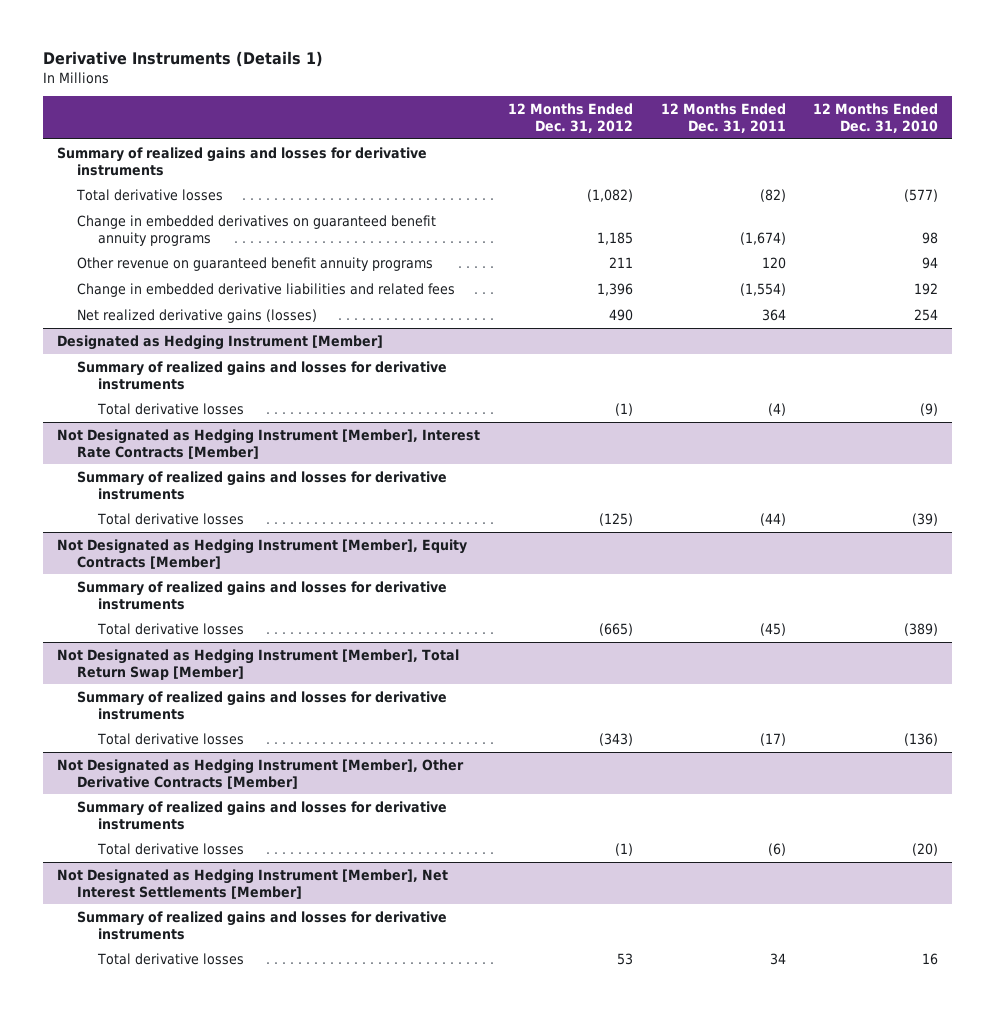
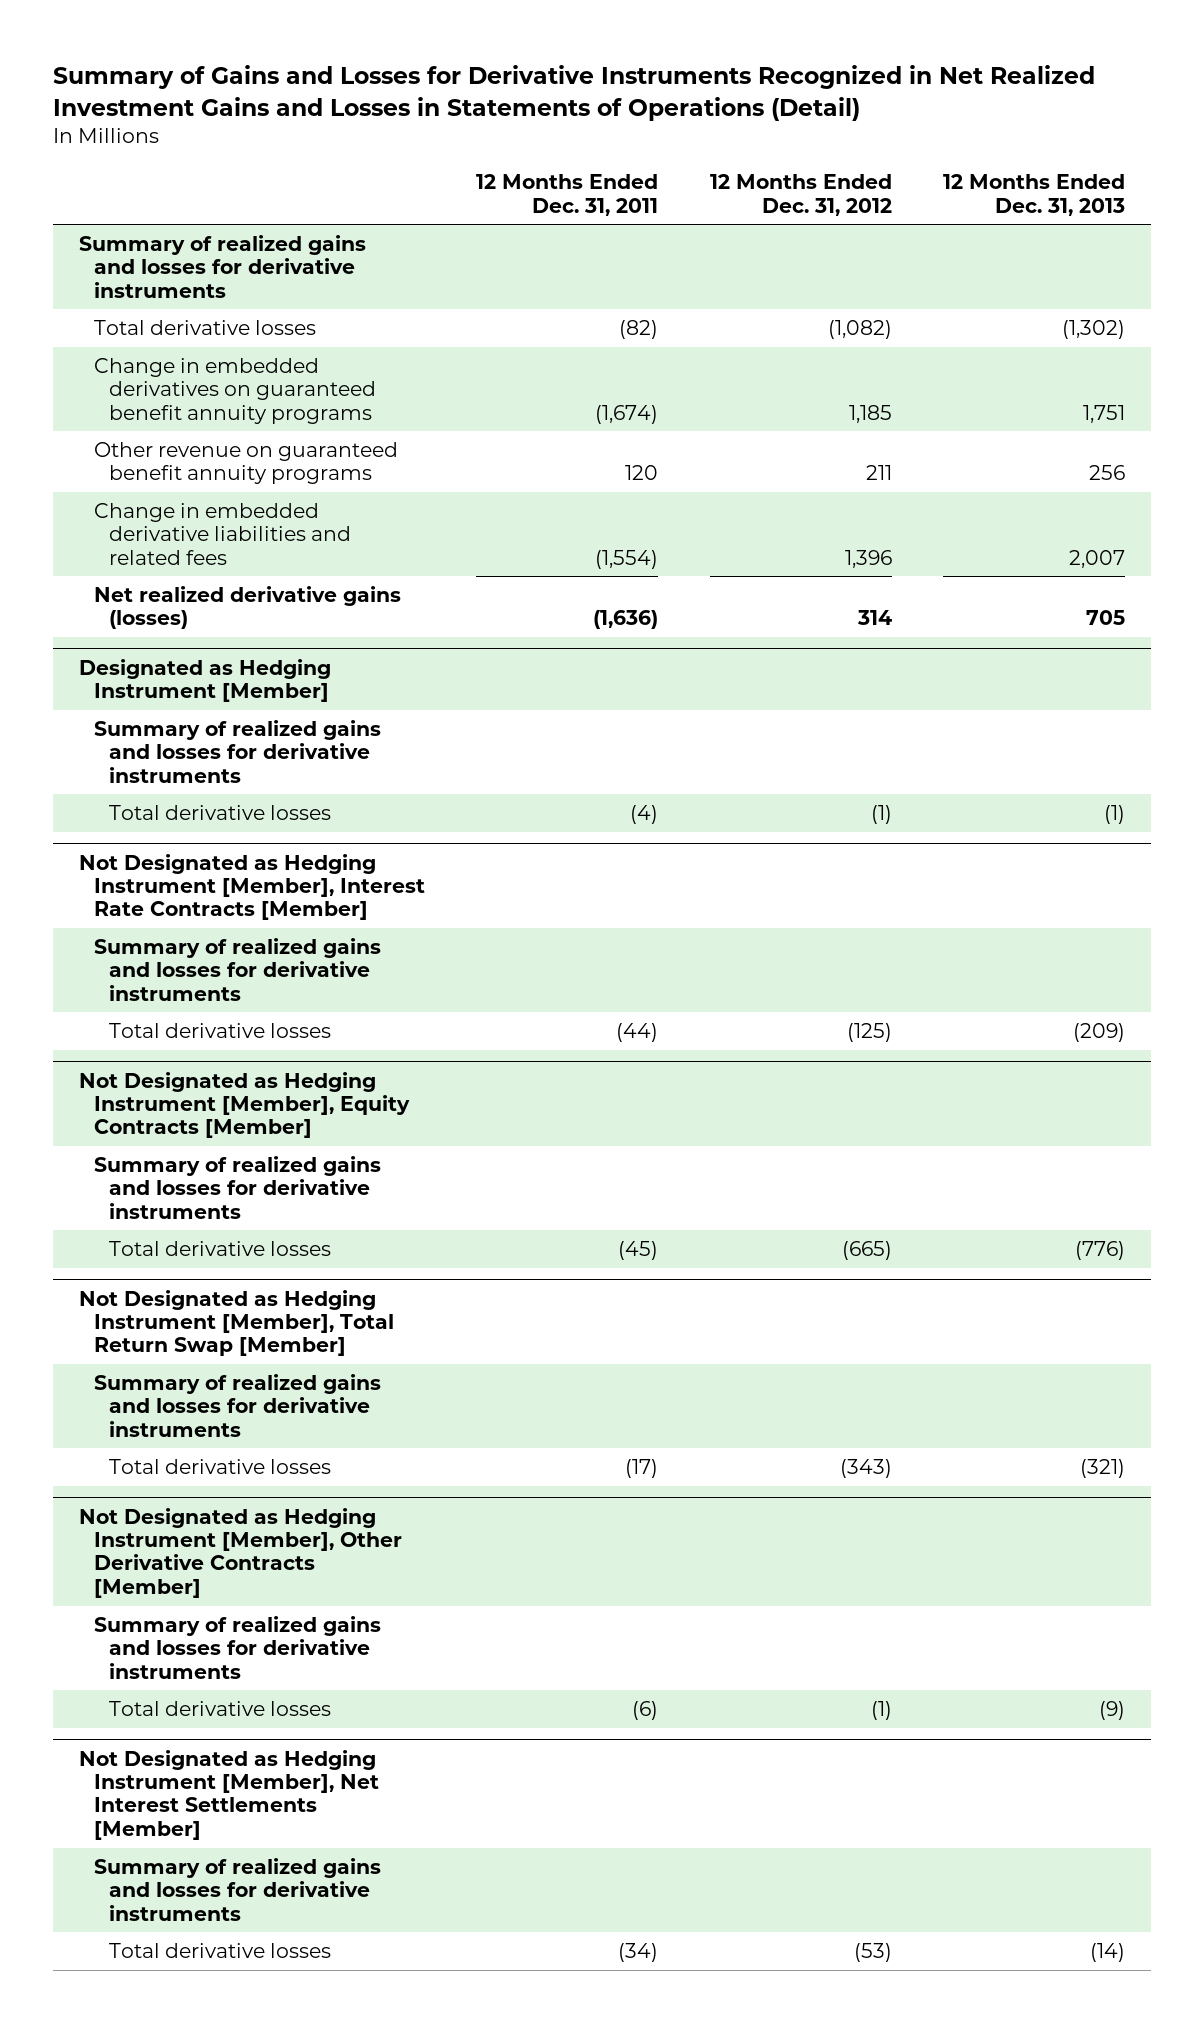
- Derivative Instruments (Details 1)
+ Summary of Gains and Losses for Derivative Instruments Recognized in Net Realized Investment Gains and Losses in Statements of Operations (Detail)
- | 12 Months Ended Dec. 31, 2012 | 12 Months Ended Dec. 31, 2011 | 12 Months Ended Dec. 31, 2010
+ | 12 Months Ended Dec. 31, 2011 | 12 Months Ended Dec. 31, 2012 | 12 Months Ended Dec. 31, 2013
- Net realized derivative gains (losses) | 490 | 364 | 254
+ Net realized derivative gains (losses) | (1,636) | 314 | 705
@ Not Designated as Hedging Instrument [Member], Net Interest Settlements [Member]
- Total derivative losses | 53 | 34 | 16
+ Total derivative losses | (34) | (53) | (14)

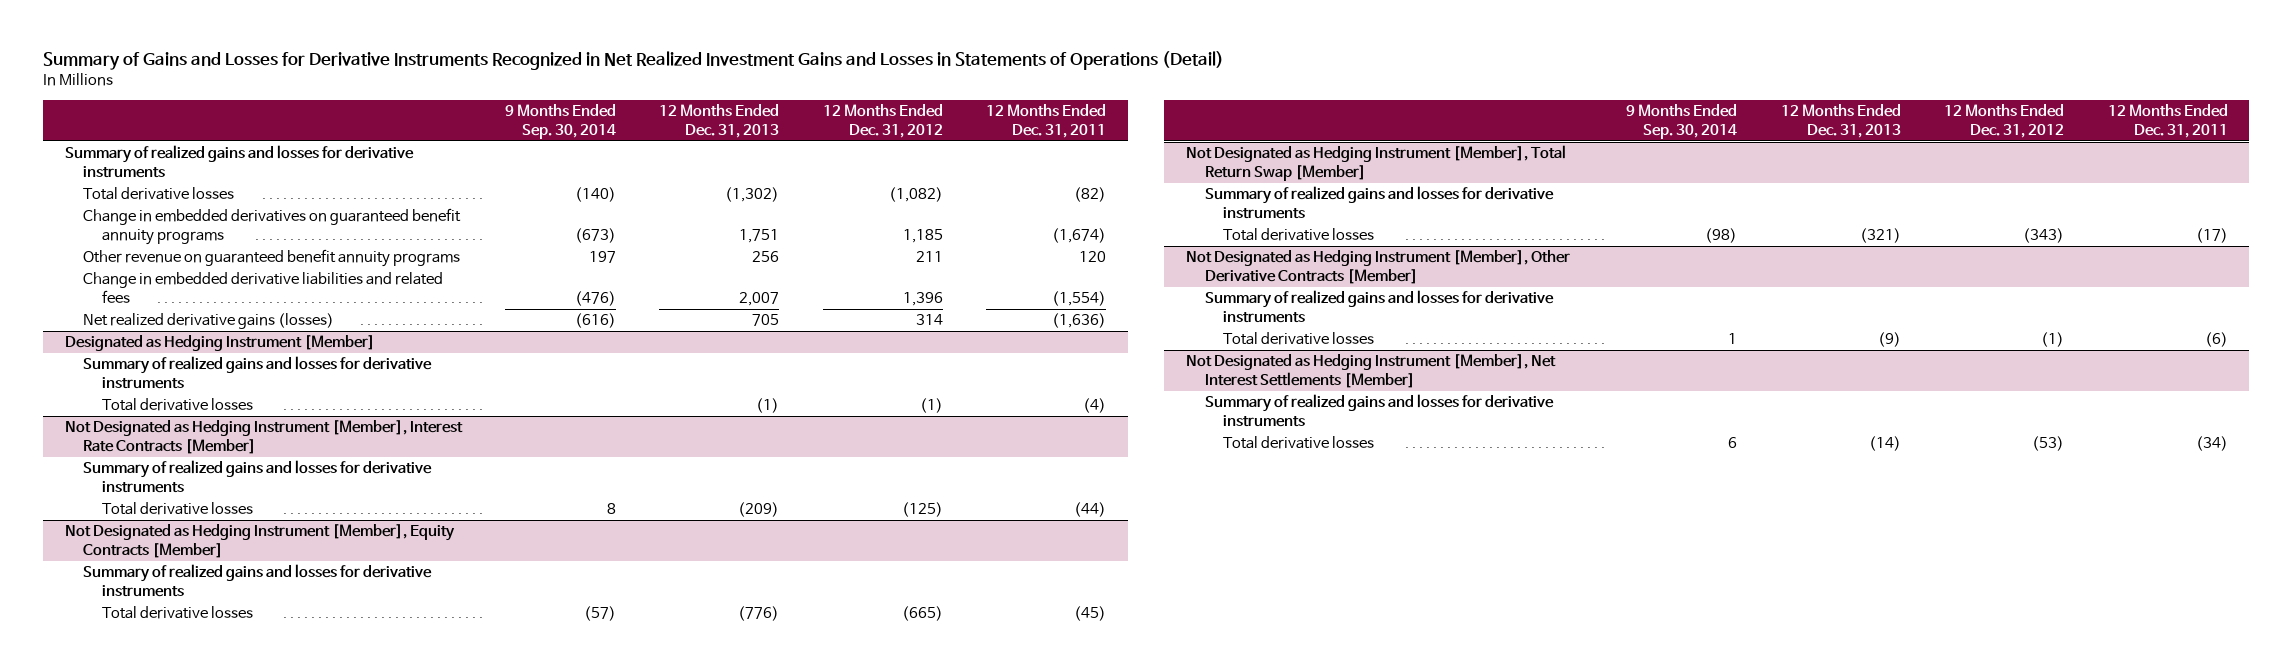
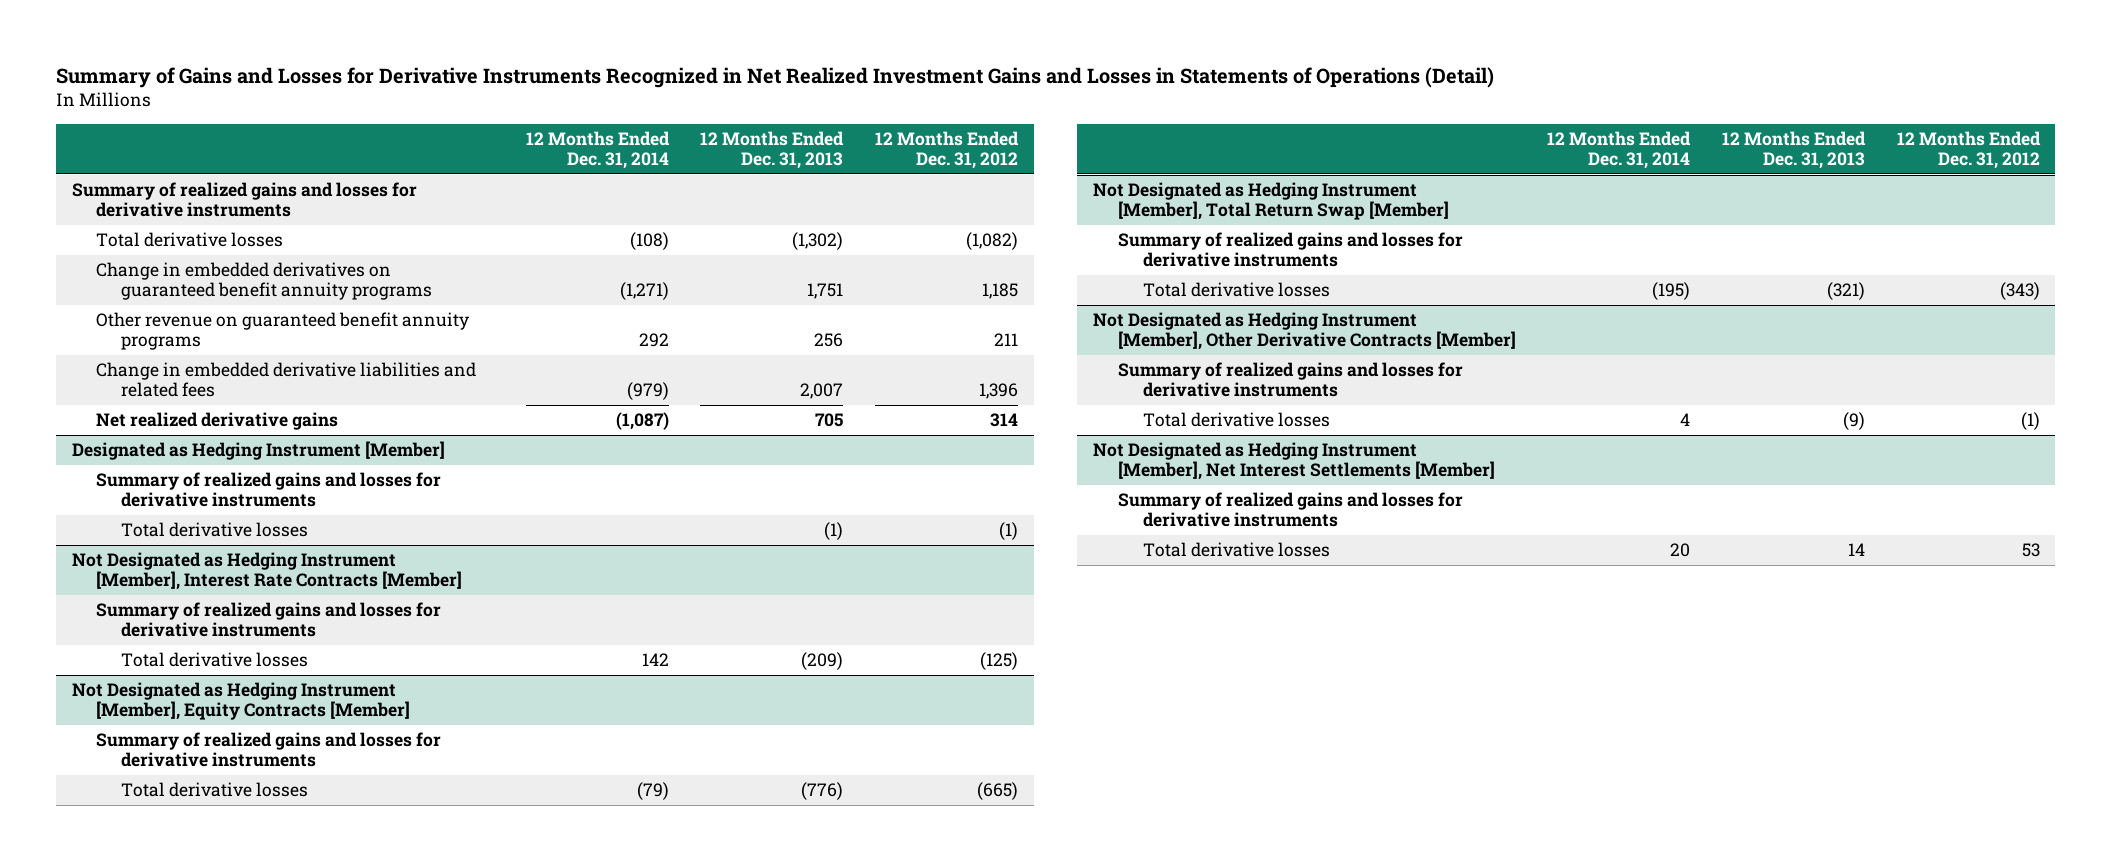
- | 9 Months Ended Sep. 30, 2014 | 12 Months Ended Dec. 31, 2013 | 12 Months Ended Dec. 31, 2012 | 12 Months Ended Dec. 31, 2011
+ | 12 Months Ended Dec. 31, 2014 | 12 Months Ended Dec. 31, 2013 | 12 Months Ended Dec. 31, 2012
- Net realized derivative gains (losses) | (616) | 705 | 314 | (1,636)
+ Net realized derivative gains | (1,087) | 705 | 314
@ Not Designated as Hedging Instrument [Member], Net Interest Settlements [Member]
- Total derivative losses | 6 | (14) | (53) | (34)
+ Total derivative losses | 20 | 14 | 53

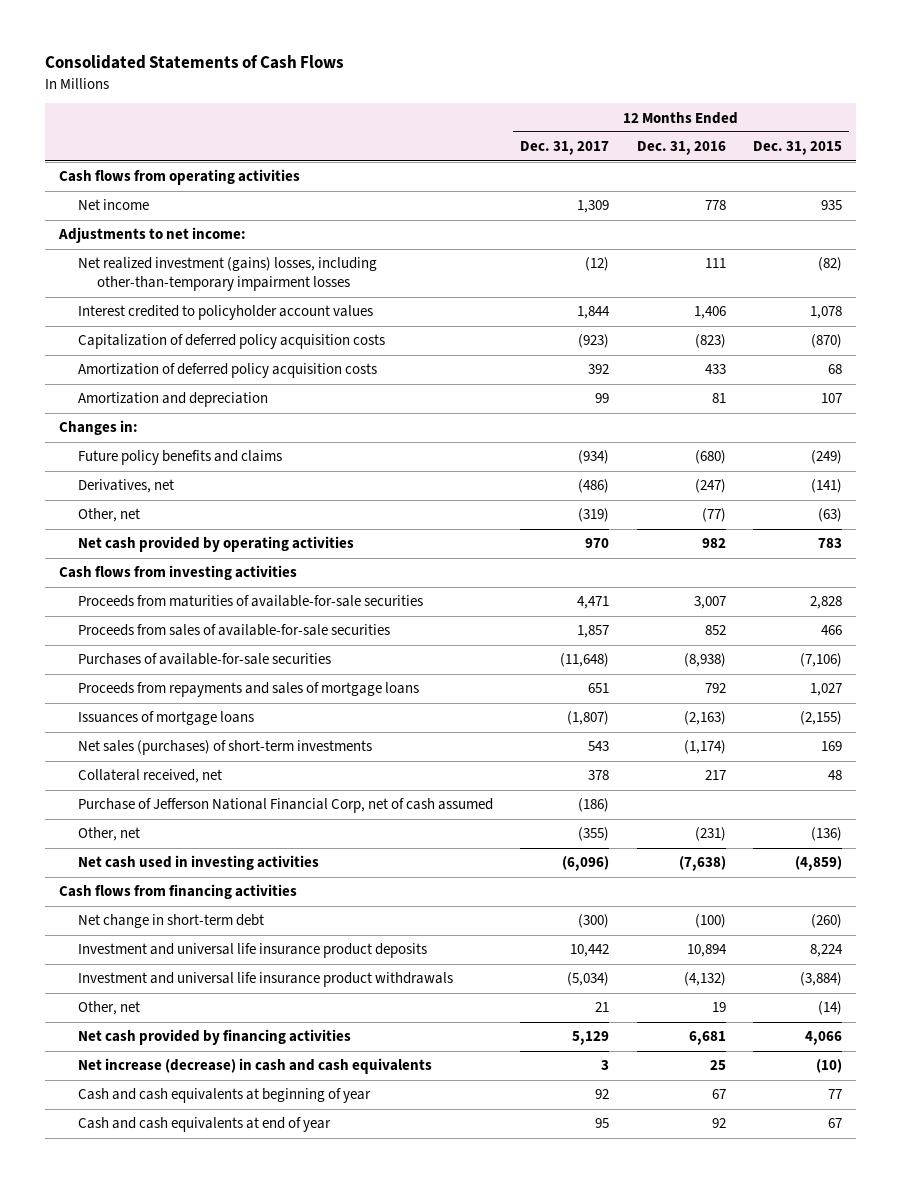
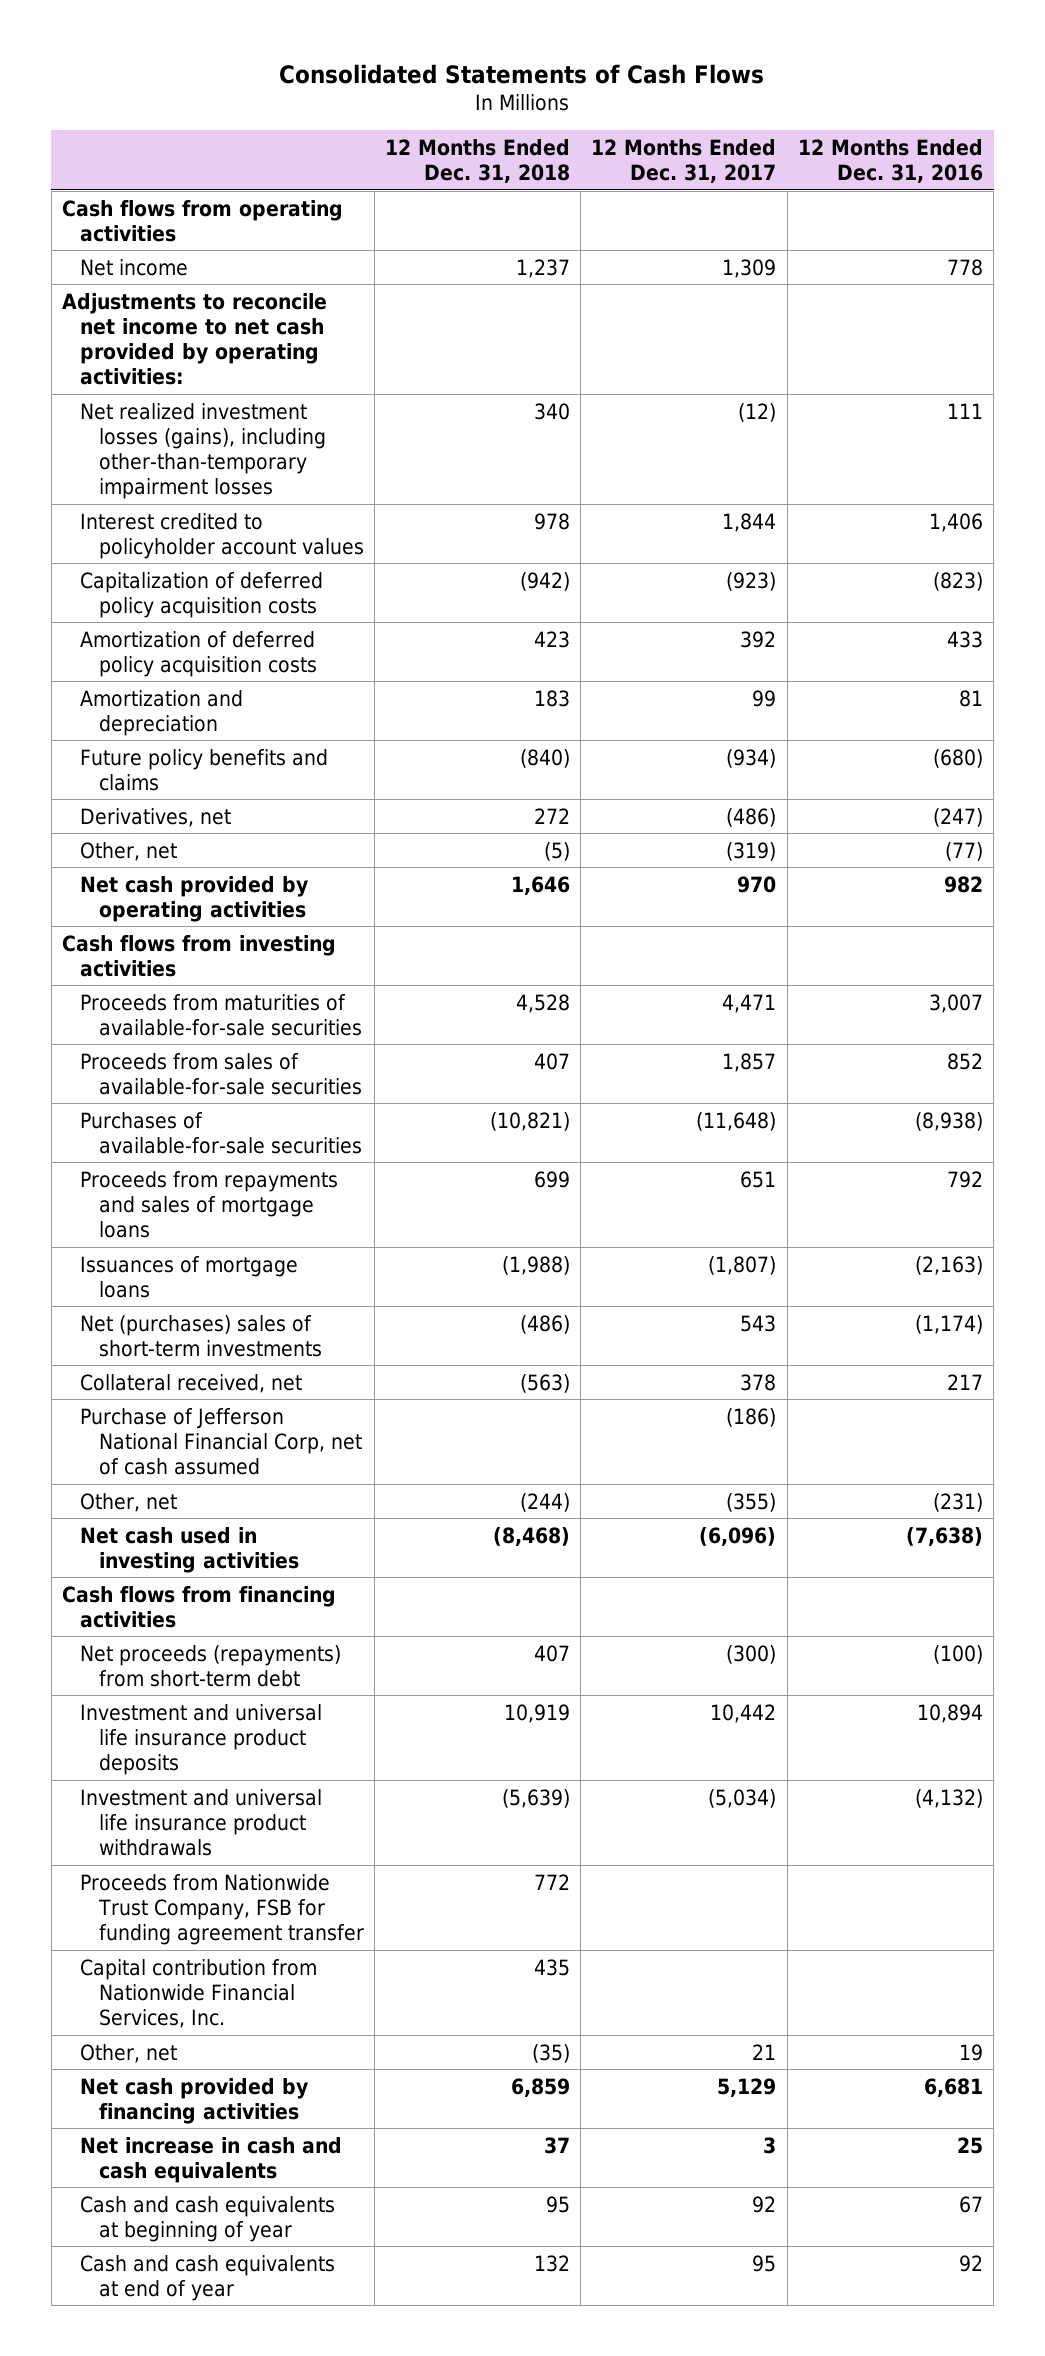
- | 12 Months Ended Dec. 31, 2017 | 12 Months Ended Dec. 31, 2016 | 12 Months Ended Dec. 31, 2015
+ | 12 Months Ended Dec. 31, 2018 | 12 Months Ended Dec. 31, 2017 | 12 Months Ended Dec. 31, 2016
- Adjustments to net income:
- Net realized investment (gains) losses, including other-than-temporary impairment losses | (12) | 111 | (82)
+ Adjustments to reconcile net income to net cash provided by operating activities:
+ Net realized investment losses (gains), including other-than-temporary impairment losses | 340 | (12) | 111
- Changes in:
- Net sales (purchases) of short-term investments | 543 | (1,174) | 169
+ Net (purchases) sales of short-term investments | (486) | 543 | (1,174)
- Net change in short-term debt | (300) | (100) | (260)
+ Net proceeds (repayments) from short-term debt | 407 | (300) | (100)
+ Proceeds from Nationwide Trust Company, FSB for funding agreement transfer | 772 | |
+ Capital contribution from Nationwide Financial Services, Inc. | 435 | |
- Net increase (decrease) in cash and cash equivalents | 3 | 25 | (10)
+ Net increase in cash and cash equivalents | 37 | 3 | 25

